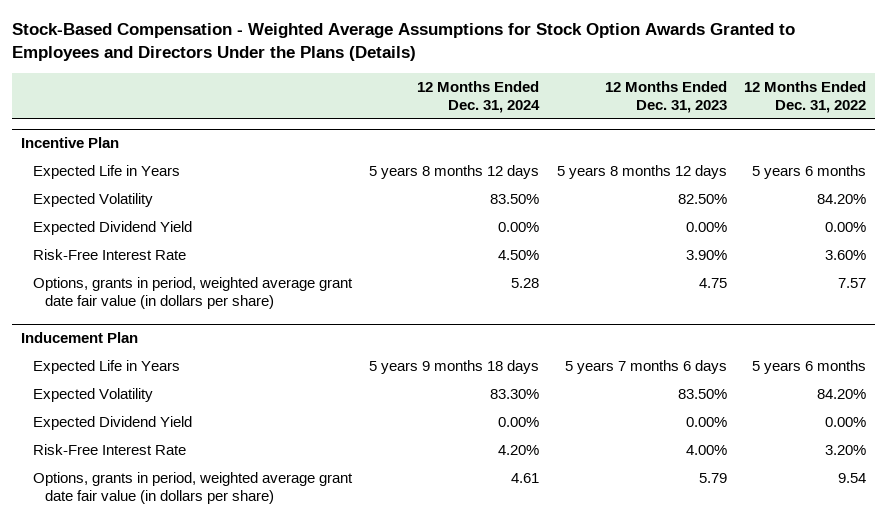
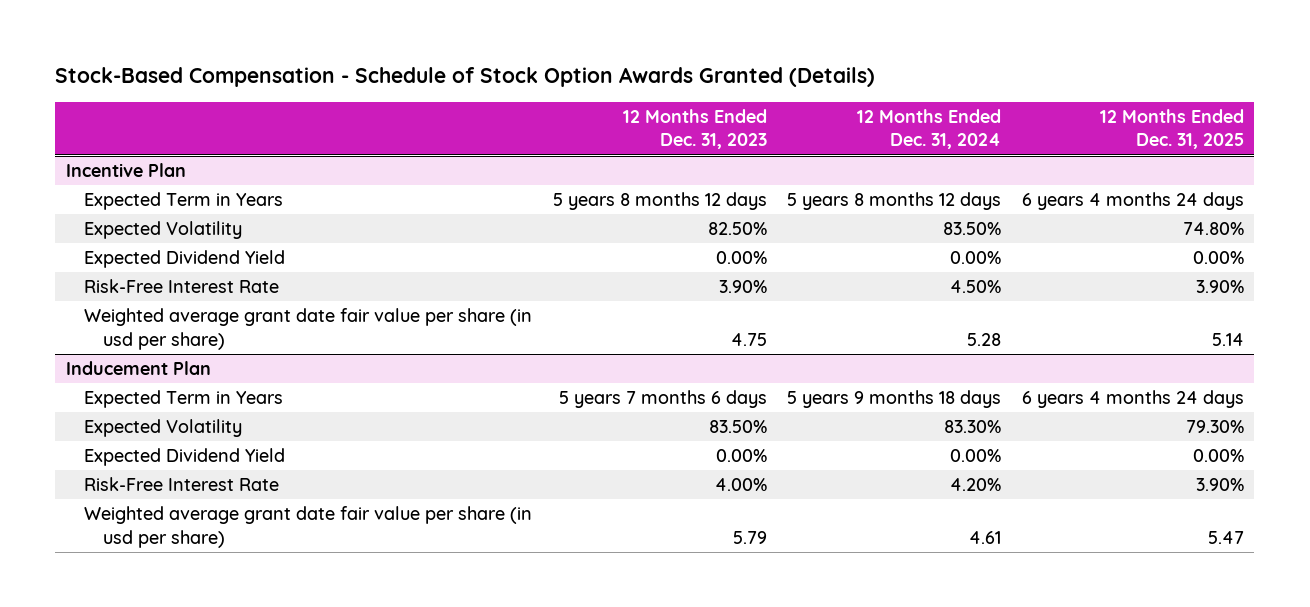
- Stock-Based Compensation - Weighted Average Assumptions for Stock Option Awards Granted to Employees and Directors Under the Plans (Details)
+ Stock-Based Compensation - Schedule of Stock Option Awards Granted (Details)
- | 12 Months Ended Dec. 31, 2024 | 12 Months Ended Dec. 31, 2023 | 12 Months Ended Dec. 31, 2022
+ | 12 Months Ended Dec. 31, 2023 | 12 Months Ended Dec. 31, 2024 | 12 Months Ended Dec. 31, 2025
@ Incentive Plan
- Expected Life in Years | 5 years 8 months 12 days | 5 years 8 months 12 days | 5 years 6 months
+ Expected Term in Years | 5 years 8 months 12 days | 5 years 8 months 12 days | 6 years 4 months 24 days
- Options, grants in period, weighted average grant date fair value (in dollars per share) | 5.28 | 4.75 | 7.57
+ Weighted average grant date fair value per share (in usd per share) | 4.75 | 5.28 | 5.14
@ Inducement Plan
- Expected Life in Years | 5 years 9 months 18 days | 5 years 7 months 6 days | 5 years 6 months
+ Expected Term in Years | 5 years 7 months 6 days | 5 years 9 months 18 days | 6 years 4 months 24 days
- Options, grants in period, weighted average grant date fair value (in dollars per share) | 4.61 | 5.79 | 9.54
+ Weighted average grant date fair value per share (in usd per share) | 5.79 | 4.61 | 5.47

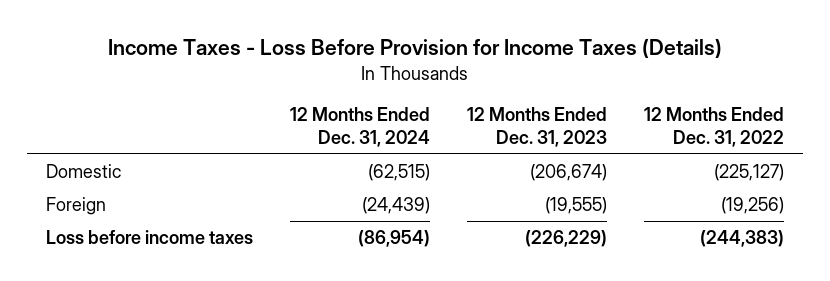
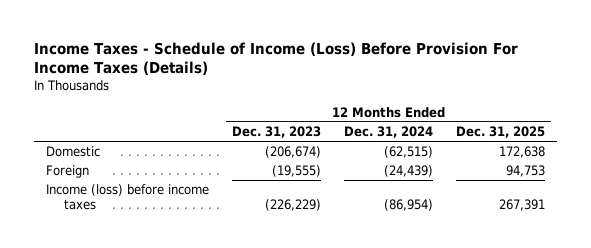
- Income Taxes - Loss Before Provision for Income Taxes (Details)
+ Income Taxes - Schedule of Income (Loss) Before Provision For Income Taxes (Details)
- | 12 Months Ended Dec. 31, 2024 | 12 Months Ended Dec. 31, 2023 | 12 Months Ended Dec. 31, 2022
+ | 12 Months Ended Dec. 31, 2023 | 12 Months Ended Dec. 31, 2024 | 12 Months Ended Dec. 31, 2025
- Loss before income taxes | (86,954) | (226,229) | (244,383)
+ Income (loss) before income taxes | (226,229) | (86,954) | 267,391

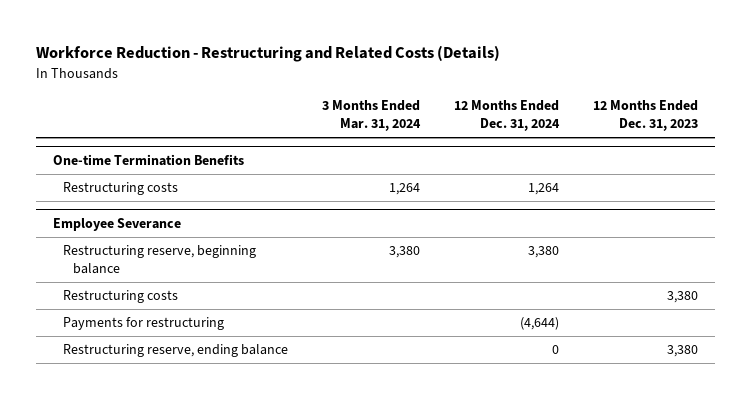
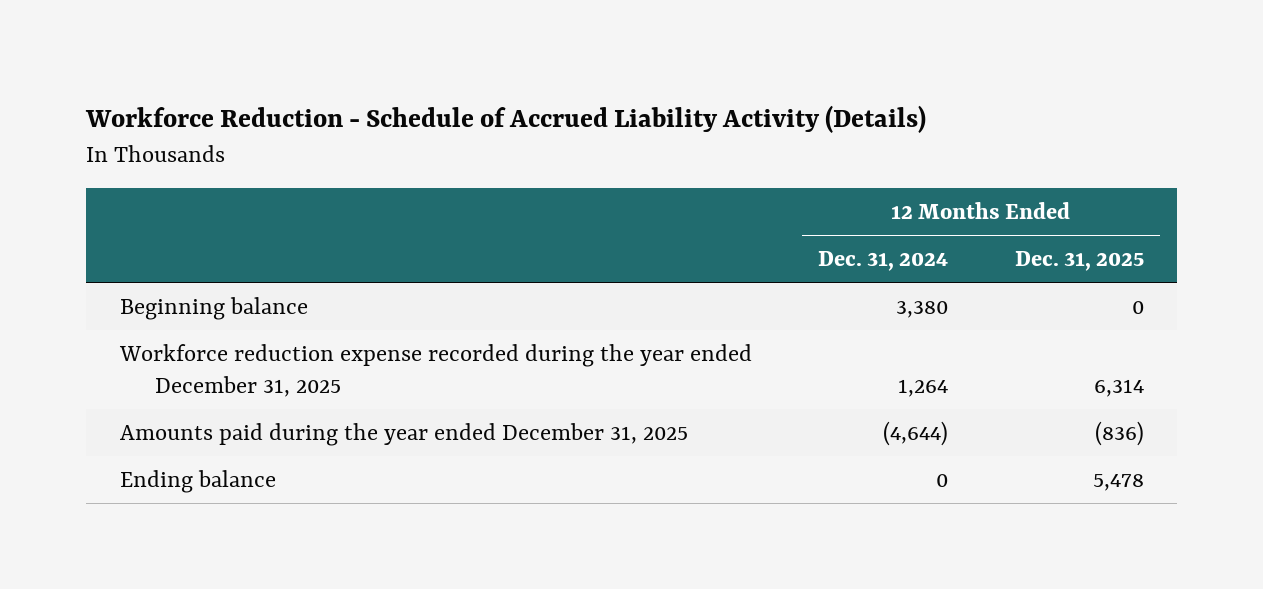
- Workforce Reduction - Restructuring and Related Costs (Details)
+ Workforce Reduction - Schedule of Accrued Liability Activity (Details)
- | 3 Months Ended Mar. 31, 2024 | 12 Months Ended Dec. 31, 2024 | 12 Months Ended Dec. 31, 2023
+ | 12 Months Ended Dec. 31, 2024 | 12 Months Ended Dec. 31, 2025
- One-time Termination Benefits
- Restructuring costs | 1,264 | 1,264 |
- Employee Severance
- Restructuring reserve, beginning balance | 3,380 | 3,380 |
- Restructuring costs | | | 3,380
- Payments for restructuring | | (4,644) |
- Restructuring reserve, ending balance | | 0 | 3,380
+ Beginning balance | 3,380 | 0
+ Workforce reduction expense recorded during the year ended December 31, 2025 | 1,264 | 6,314
+ Amounts paid during the year ended December 31, 2025 | (4,644) | (836)
+ Ending balance | 0 | 5,478

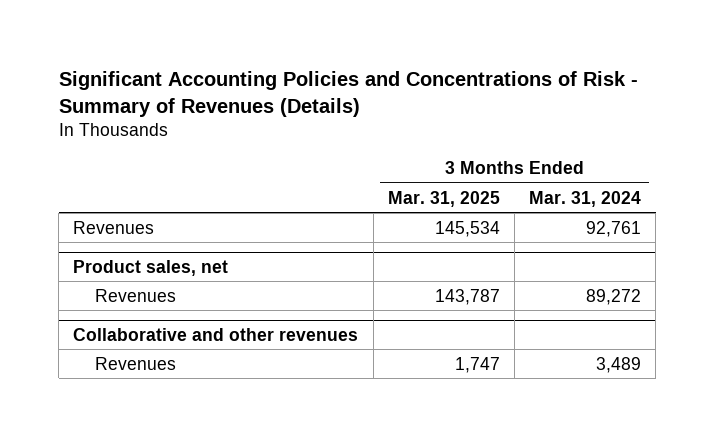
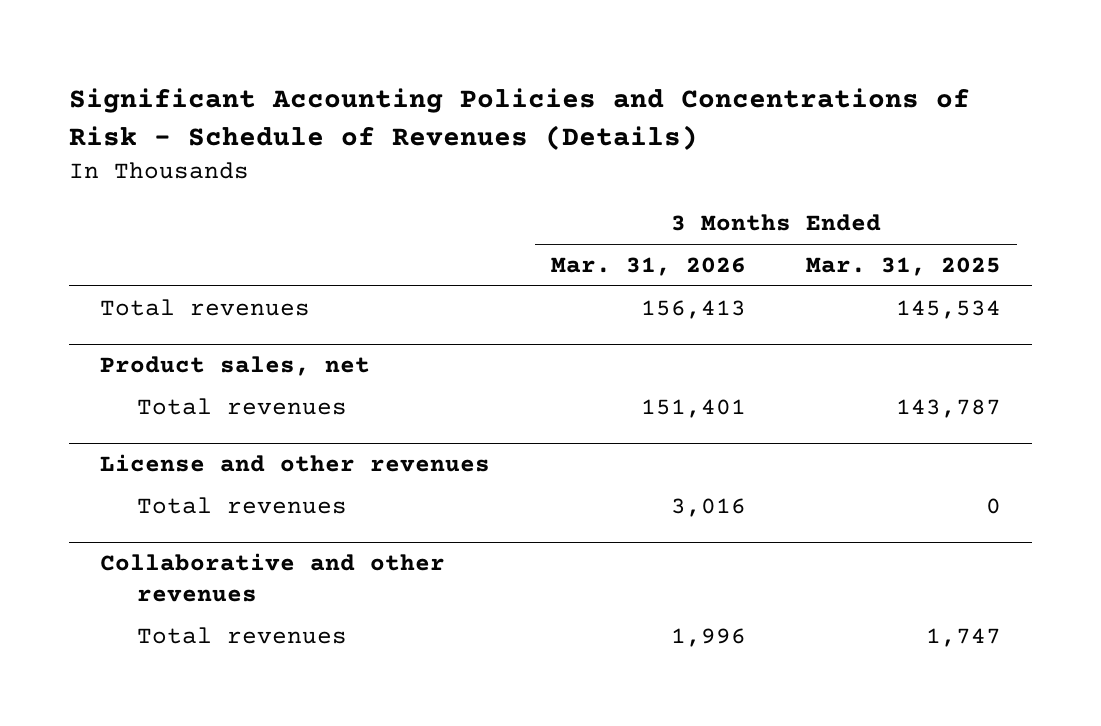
- Significant Accounting Policies and Concentrations of Risk - Summary of Revenues (Details)
+ Significant Accounting Policies and Concentrations of Risk - Schedule of Revenues (Details)
- | 3 Months Ended Mar. 31, 2025 | 3 Months Ended Mar. 31, 2024
+ | 3 Months Ended Mar. 31, 2026 | 3 Months Ended Mar. 31, 2025
- Revenues | 145,534 | 92,761
+ Total revenues | 156,413 | 145,534
@ Product sales, net
- Revenues | 143,787 | 89,272
+ Total revenues | 151,401 | 143,787
+ License and other revenues
+ Total revenues | 3,016 | 0
@ Collaborative and other revenues
- Revenues | 1,747 | 3,489
+ Total revenues | 1,996 | 1,747

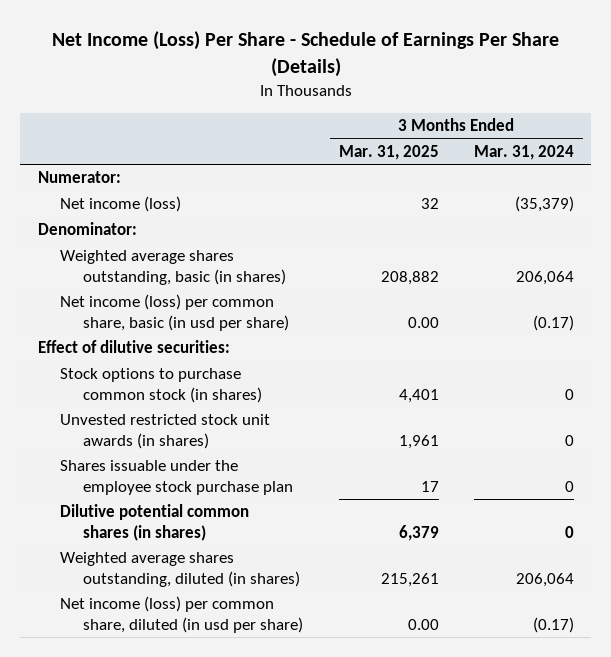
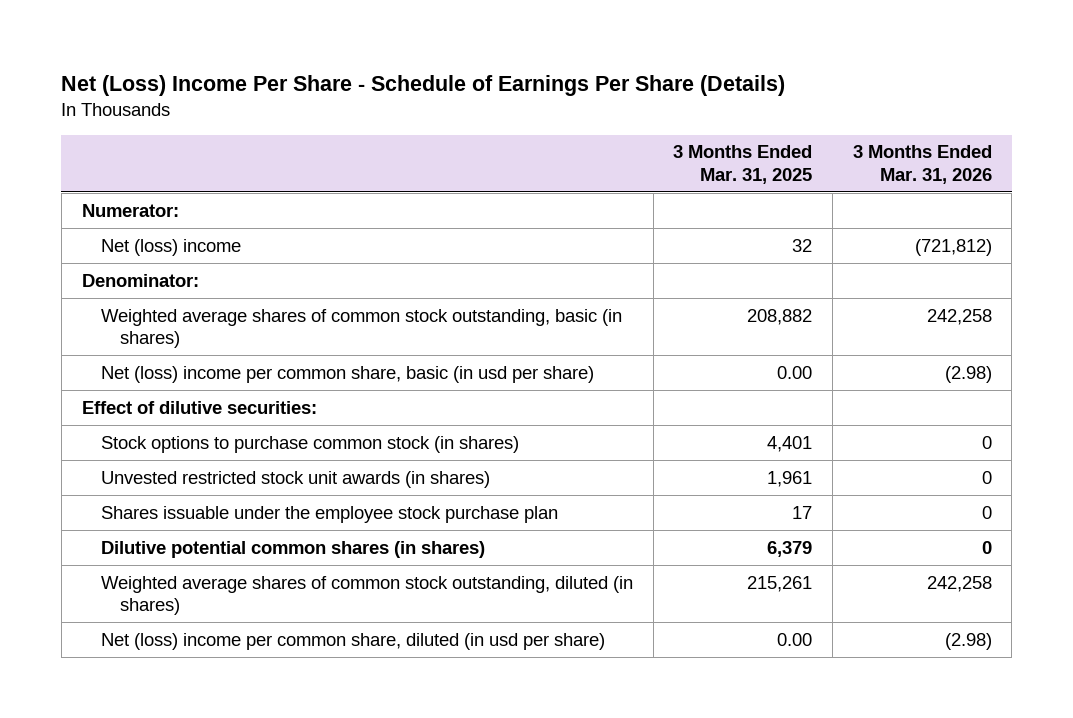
- Net Income (Loss) Per Share - Schedule of Earnings Per Share (Details)
+ Net (Loss) Income Per Share - Schedule of Earnings Per Share (Details)
- | 3 Months Ended Mar. 31, 2025 | 3 Months Ended Mar. 31, 2024
+ | 3 Months Ended Mar. 31, 2025 | 3 Months Ended Mar. 31, 2026
- Net income (loss) | 32 | (35,379)
+ Net (loss) income | 32 | (721,812)
- Weighted average shares outstanding, basic (in shares) | 208,882 | 206,064
- Net income (loss) per common share, basic (in usd per share) | 0.00 | (0.17)
+ Weighted average shares of common stock outstanding, basic (in shares) | 208,882 | 242,258
+ Net (loss) income per common share, basic (in usd per share) | 0.00 | (2.98)
- Weighted average shares outstanding, diluted (in shares) | 215,261 | 206,064
- Net income (loss) per common share, diluted (in usd per share) | 0.00 | (0.17)
+ Weighted average shares of common stock outstanding, diluted (in shares) | 215,261 | 242,258
+ Net (loss) income per common share, diluted (in usd per share) | 0.00 | (2.98)

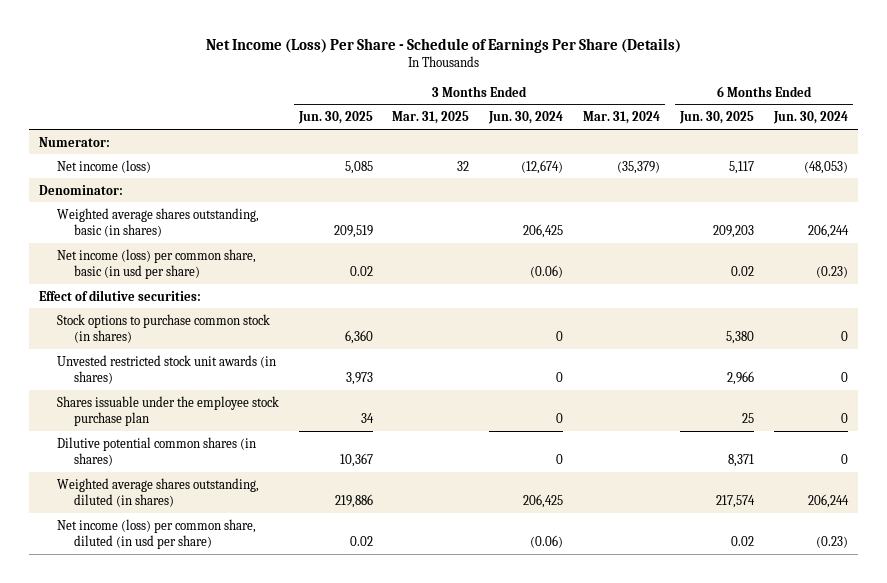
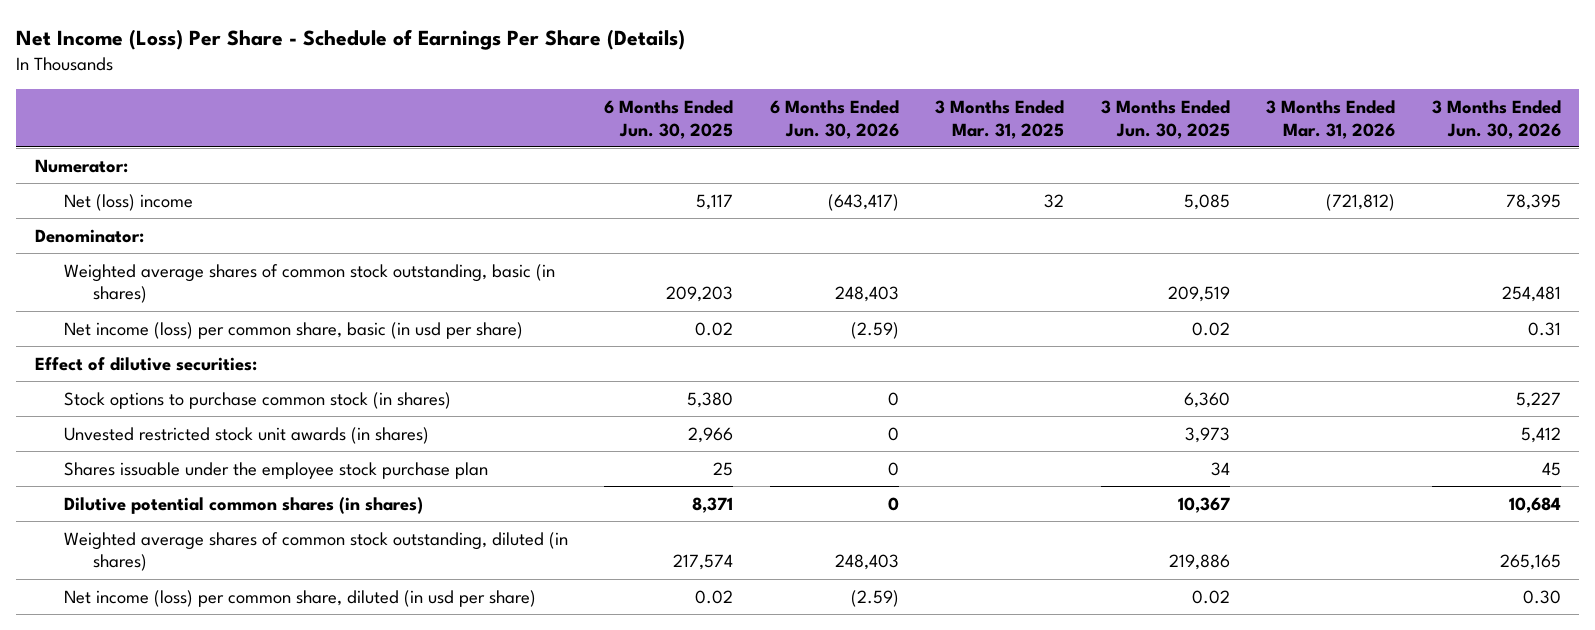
- | 3 Months Ended Jun. 30, 2025 | 3 Months Ended Mar. 31, 2025 | 3 Months Ended Jun. 30, 2024 | 3 Months Ended Mar. 31, 2024 | 6 Months Ended Jun. 30, 2025 | 6 Months Ended Jun. 30, 2024
+ | 6 Months Ended Jun. 30, 2025 | 6 Months Ended Jun. 30, 2026 | 3 Months Ended Mar. 31, 2025 | 3 Months Ended Jun. 30, 2025 | 3 Months Ended Mar. 31, 2026 | 3 Months Ended Jun. 30, 2026
- Net income (loss) | 5,085 | 32 | (12,674) | (35,379) | 5,117 | (48,053)
+ Net (loss) income | 5,117 | (643,417) | 32 | 5,085 | (721,812) | 78,395
- Weighted average shares outstanding, basic (in shares) | 209,519 | | 206,425 | | 209,203 | 206,244
+ Weighted average shares of common stock outstanding, basic (in shares) | 209,203 | 248,403 | | 209,519 | | 254,481
- Weighted average shares outstanding, diluted (in shares) | 219,886 | | 206,425 | | 217,574 | 206,244
+ Weighted average shares of common stock outstanding, diluted (in shares) | 217,574 | 248,403 | | 219,886 | | 265,165

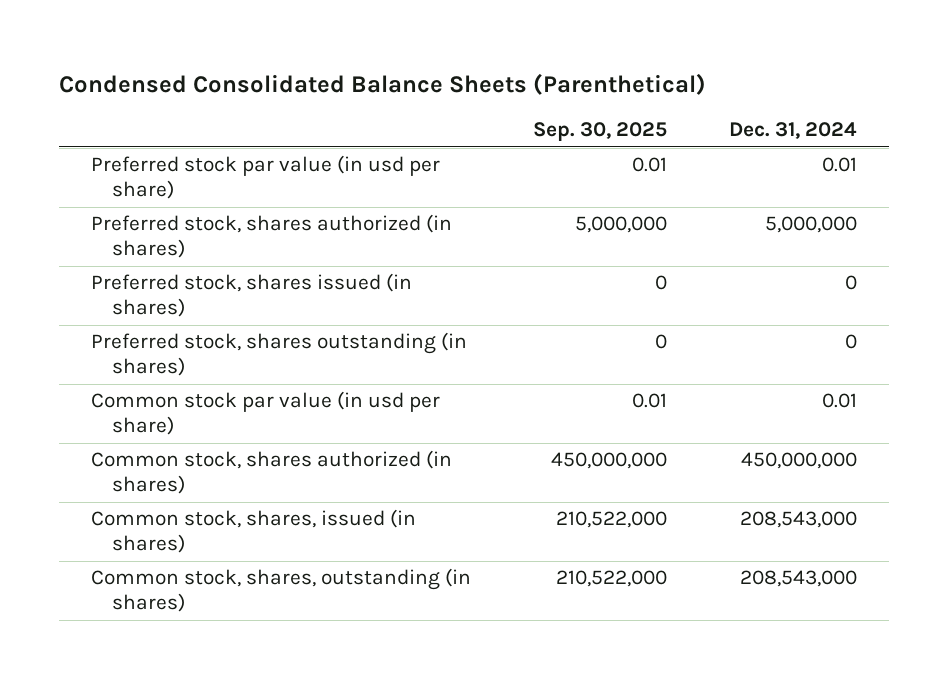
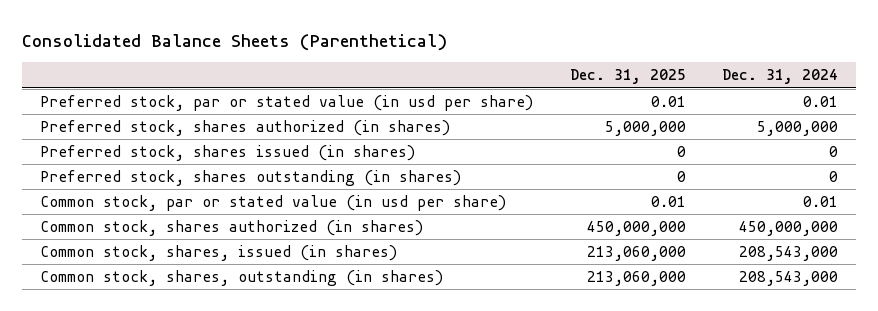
- Condensed Consolidated Balance Sheets (Parenthetical)
+ Consolidated Balance Sheets (Parenthetical)
- | Sep. 30, 2025 | Dec. 31, 2024
+ | Dec. 31, 2025 | Dec. 31, 2024
- Preferred stock par value (in usd per share) | 0.01 | 0.01
+ Preferred stock, par or stated value (in usd per share) | 0.01 | 0.01
- Common stock par value (in usd per share) | 0.01 | 0.01
+ Common stock, par or stated value (in usd per share) | 0.01 | 0.01

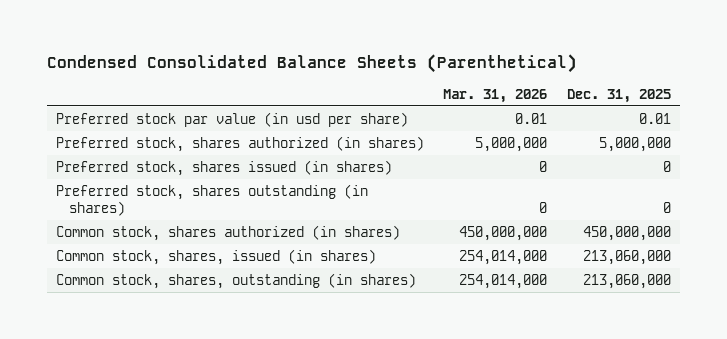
- Consolidated Balance Sheets (Parenthetical)
+ Condensed Consolidated Balance Sheets (Parenthetical)
- | Dec. 31, 2025 | Dec. 31, 2024
+ | Mar. 31, 2026 | Dec. 31, 2025
- Preferred stock, par or stated value (in usd per share) | 0.01 | 0.01
+ Preferred stock par value (in usd per share) | 0.01 | 0.01
- Common stock, par or stated value (in usd per share) | 0.01 | 0.01

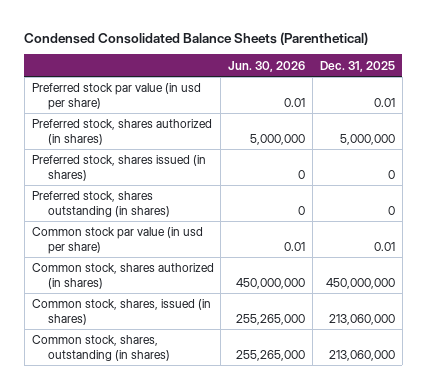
- | Mar. 31, 2026 | Dec. 31, 2025
+ | Jun. 30, 2026 | Dec. 31, 2025
+ Common stock par value (in usd per share) | 0.01 | 0.01

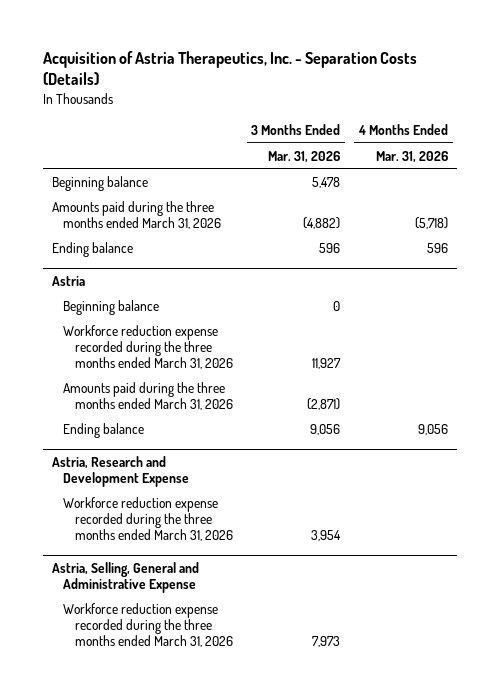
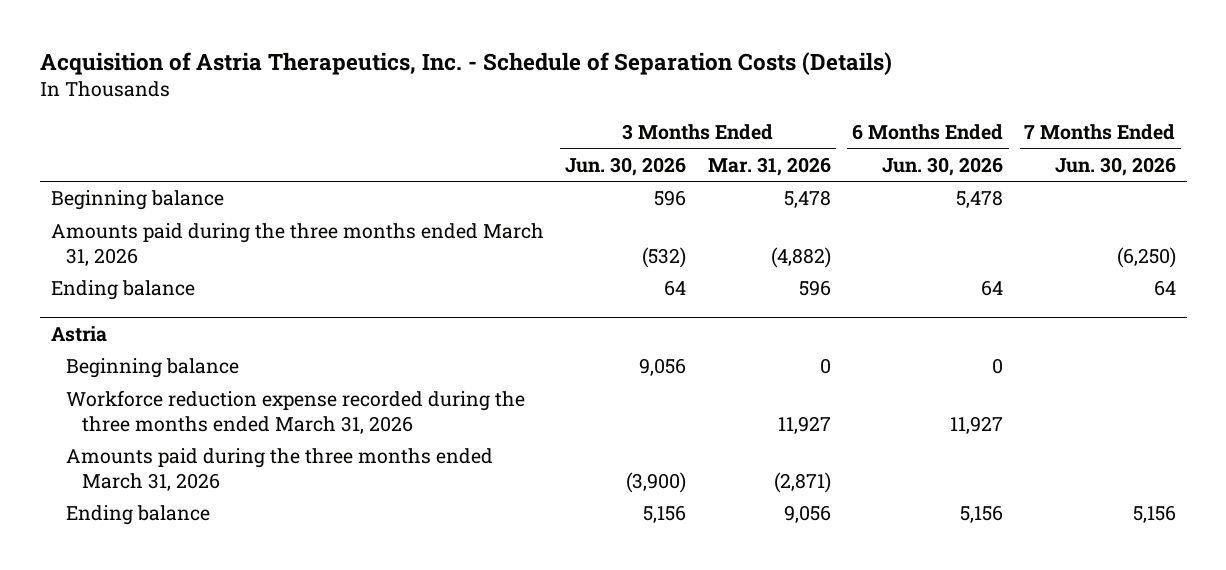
- Acquisition of Astria Therapeutics, Inc. - Separation Costs (Details)
+ Acquisition of Astria Therapeutics, Inc. - Schedule of Separation Costs (Details)
- | 3 Months Ended Mar. 31, 2026 | 4 Months Ended Mar. 31, 2026
+ | 3 Months Ended Jun. 30, 2026 | 3 Months Ended Mar. 31, 2026 | 6 Months Ended Jun. 30, 2026 | 7 Months Ended Jun. 30, 2026
- Astria, Research and Development Expense
- Workforce reduction expense recorded during the three months ended March 31, 2026 | 3,954 |
- Astria, Selling, General and Administrative Expense
- Workforce reduction expense recorded during the three months ended March 31, 2026 | 7,973 |

